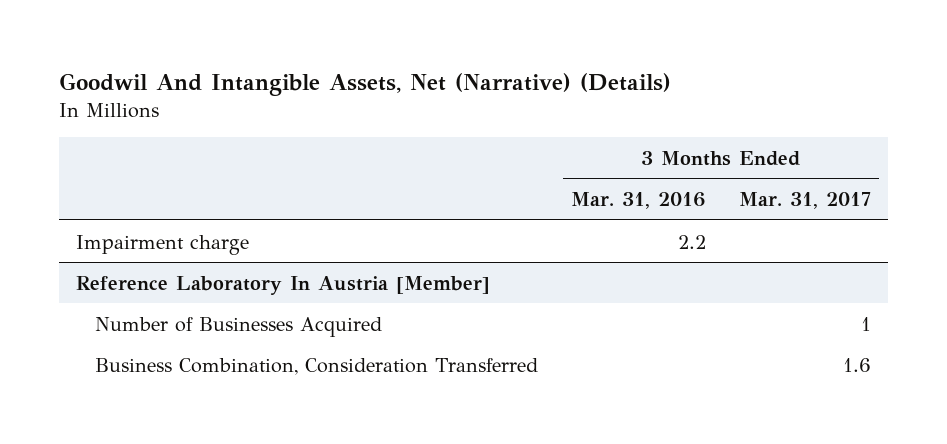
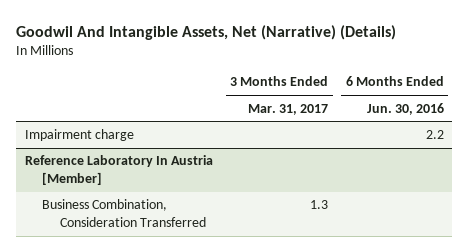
- | 3 Months Ended Mar. 31, 2016 | 3 Months Ended Mar. 31, 2017
+ | 3 Months Ended Mar. 31, 2017 | 6 Months Ended Jun. 30, 2016
@ Reference Laboratory In Austria [Member]
- Number of Businesses Acquired | | 1
- Business Combination, Consideration Transferred | | 1.6
+ Business Combination, Consideration Transferred | 1.3 |

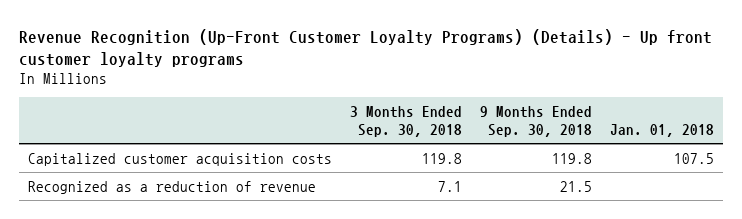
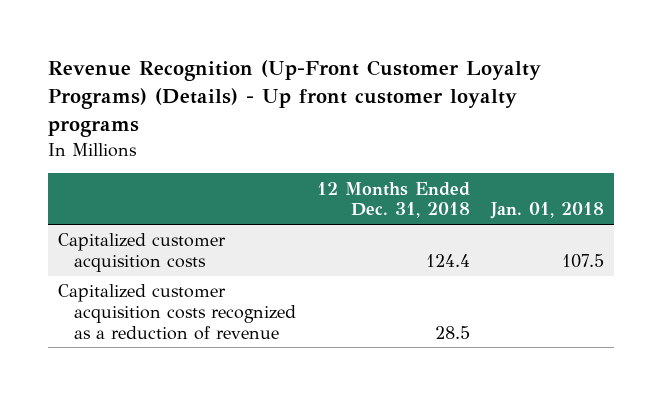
- | 3 Months Ended Sep. 30, 2018 | 9 Months Ended Sep. 30, 2018 | Jan. 01, 2018
+ | 12 Months Ended Dec. 31, 2018 | Jan. 01, 2018
- Recognized as a reduction of revenue | 7.1 | 21.5 |
+ Capitalized customer acquisition costs recognized as a reduction of revenue | 28.5 |

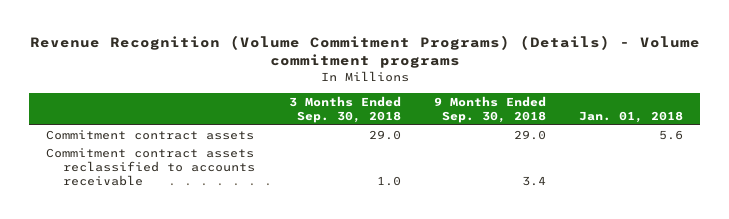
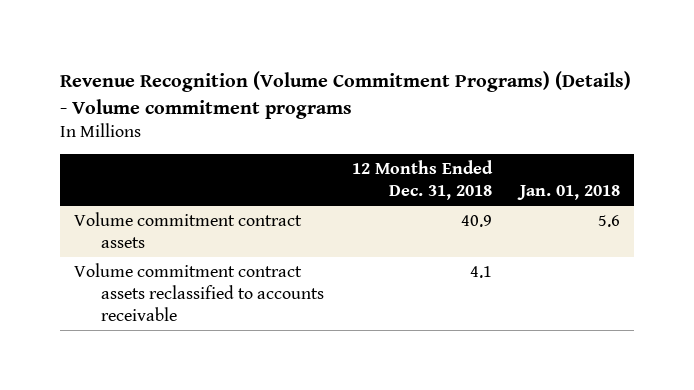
- | 3 Months Ended Sep. 30, 2018 | 9 Months Ended Sep. 30, 2018 | Jan. 01, 2018
+ | 12 Months Ended Dec. 31, 2018 | Jan. 01, 2018
- Commitment contract assets | 29.0 | 29.0 | 5.6
- Commitment contract assets reclassified to accounts receivable | 1.0 | 3.4 |
+ Volume commitment contract assets | 40.9 | 5.6
+ Volume commitment contract assets reclassified to accounts receivable | 4.1 |

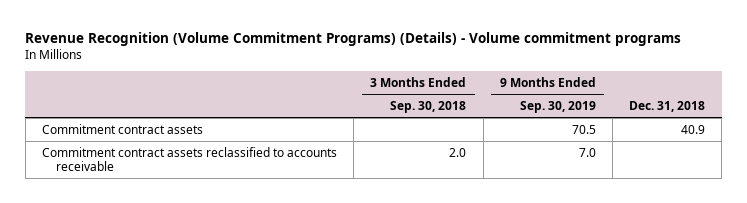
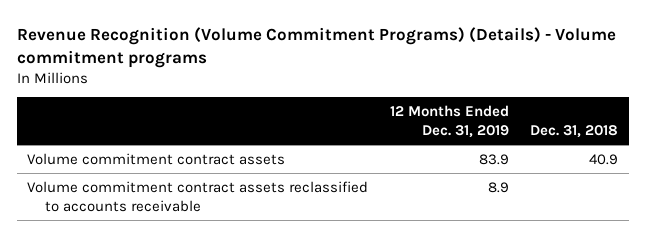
- | 3 Months Ended Sep. 30, 2018 | 9 Months Ended Sep. 30, 2019 | Dec. 31, 2018
+ | 12 Months Ended Dec. 31, 2019 | Dec. 31, 2018
- Commitment contract assets | | 70.5 | 40.9
- Commitment contract assets reclassified to accounts receivable | 2.0 | 7.0 |
+ Volume commitment contract assets | 83.9 | 40.9
+ Volume commitment contract assets reclassified to accounts receivable | 8.9 |

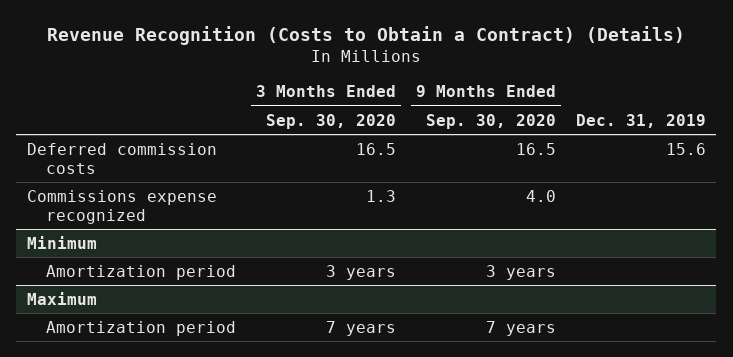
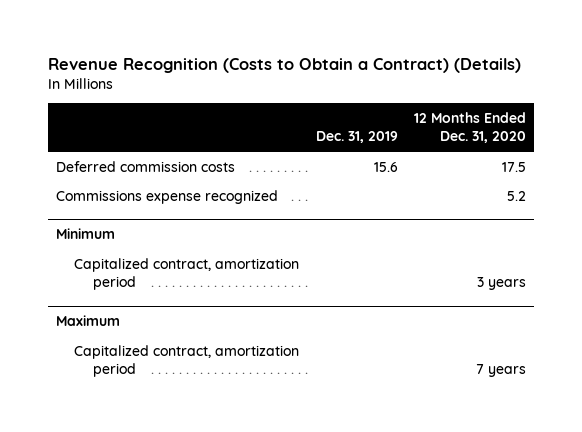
- | 3 Months Ended Sep. 30, 2020 | 9 Months Ended Sep. 30, 2020 | Dec. 31, 2019
+ | Dec. 31, 2019 | 12 Months Ended Dec. 31, 2020
@ Minimum
- Amortization period | 3 years | 3 years |
+ Capitalized contract, amortization period | | 3 years
@ Maximum
- Amortization period | 7 years | 7 years |
+ Capitalized contract, amortization period | | 7 years

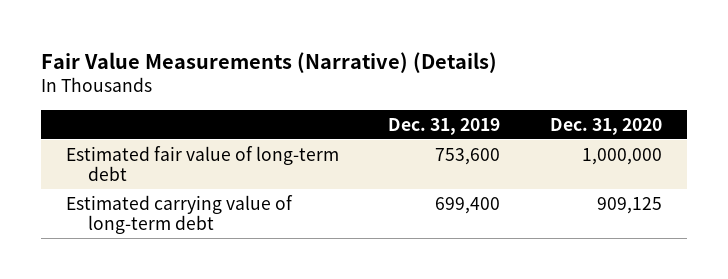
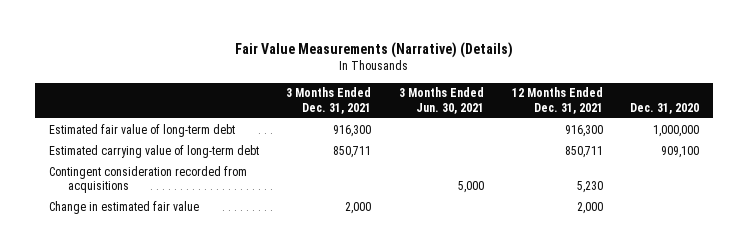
- | Dec. 31, 2019 | Dec. 31, 2020
+ | 3 Months Ended Dec. 31, 2021 | 3 Months Ended Jun. 30, 2021 | 12 Months Ended Dec. 31, 2021 | Dec. 31, 2020
- Estimated carrying value of long-term debt | 699,400 | 909,125
+ Estimated carrying value of long-term debt | 850,711 | | 850,711 | 909,100
+ Contingent consideration recorded from acquisitions | | 5,000 | 5,230 |
+ Change in estimated fair value | 2,000 | | 2,000 |

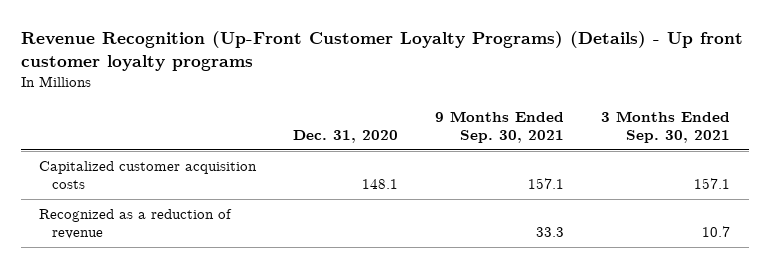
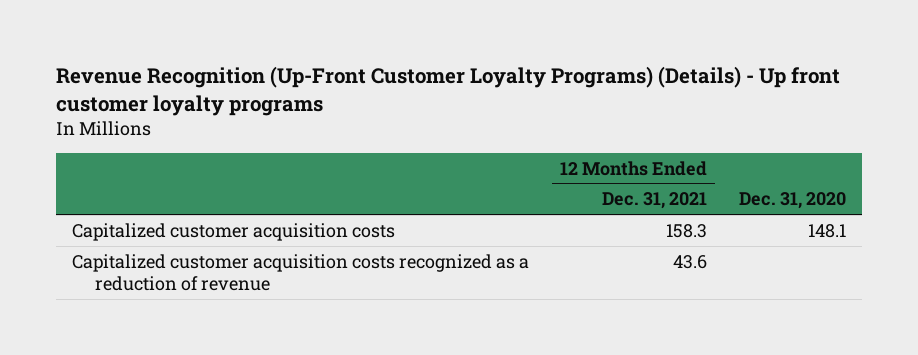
- | Dec. 31, 2020 | 9 Months Ended Sep. 30, 2021 | 3 Months Ended Sep. 30, 2021
+ | 12 Months Ended Dec. 31, 2021 | Dec. 31, 2020
- Recognized as a reduction of revenue | | 33.3 | 10.7
+ Capitalized customer acquisition costs recognized as a reduction of revenue | 43.6 |

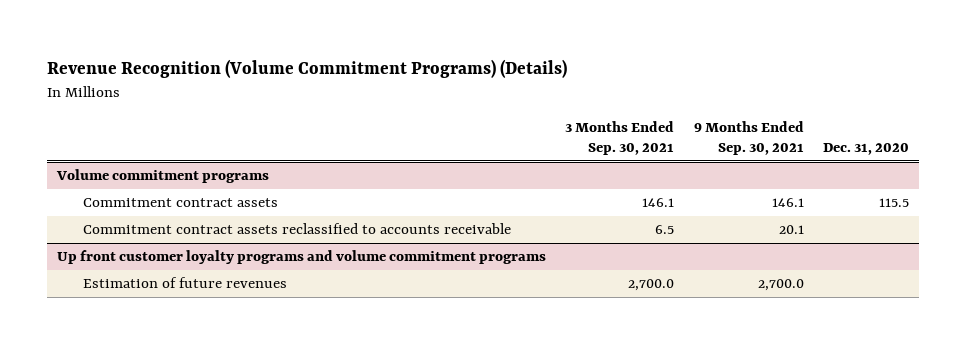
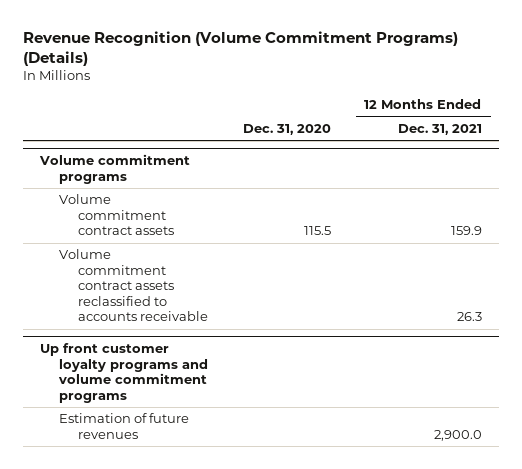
- | 3 Months Ended Sep. 30, 2021 | 9 Months Ended Sep. 30, 2021 | Dec. 31, 2020
+ | Dec. 31, 2020 | 12 Months Ended Dec. 31, 2021
@ Volume commitment programs
- Commitment contract assets | 146.1 | 146.1 | 115.5
- Commitment contract assets reclassified to accounts receivable | 6.5 | 20.1 |
+ Volume commitment contract assets | 115.5 | 159.9
+ Volume commitment contract assets reclassified to accounts receivable | | 26.3

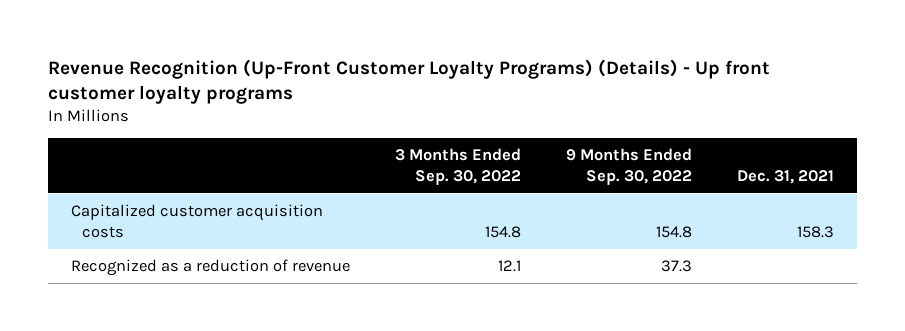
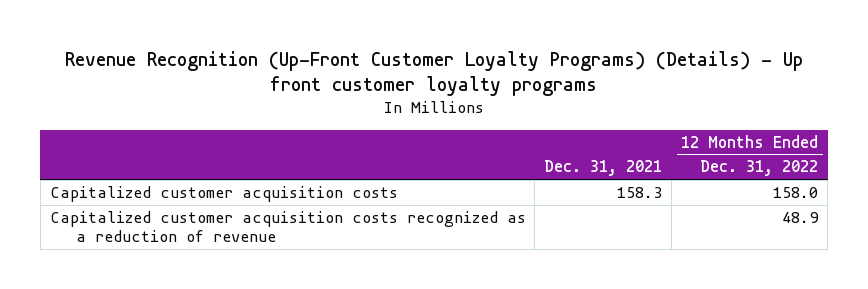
- | 3 Months Ended Sep. 30, 2022 | 9 Months Ended Sep. 30, 2022 | Dec. 31, 2021
+ | Dec. 31, 2021 | 12 Months Ended Dec. 31, 2022
- Recognized as a reduction of revenue | 12.1 | 37.3 |
+ Capitalized customer acquisition costs recognized as a reduction of revenue | | 48.9

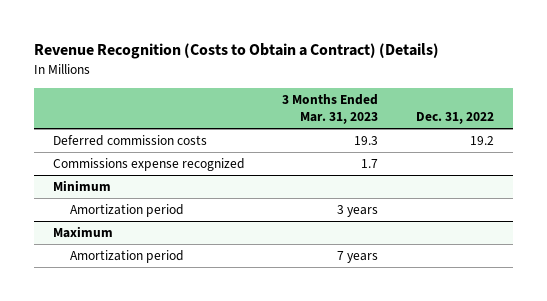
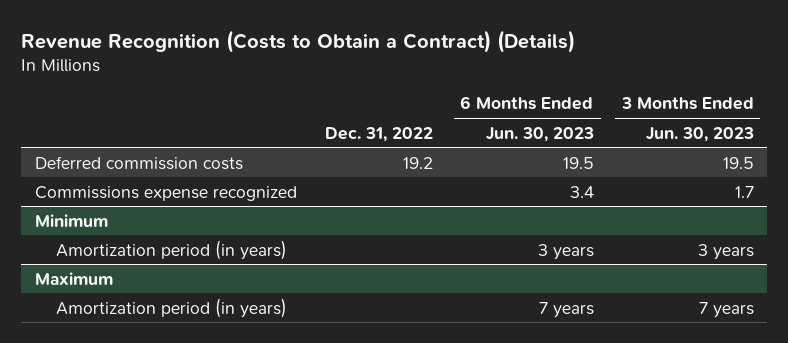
- | 3 Months Ended Mar. 31, 2023 | Dec. 31, 2022
+ | Dec. 31, 2022 | 6 Months Ended Jun. 30, 2023 | 3 Months Ended Jun. 30, 2023
@ Minimum
- Amortization period | 3 years |
+ Amortization period (in years) | | 3 years | 3 years
@ Maximum
- Amortization period | 7 years |
+ Amortization period (in years) | | 7 years | 7 years

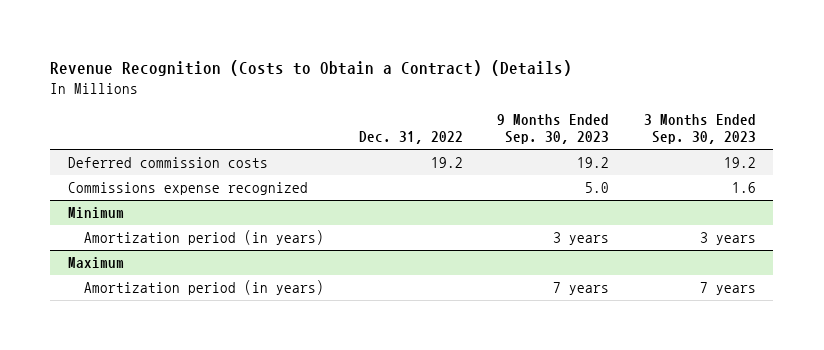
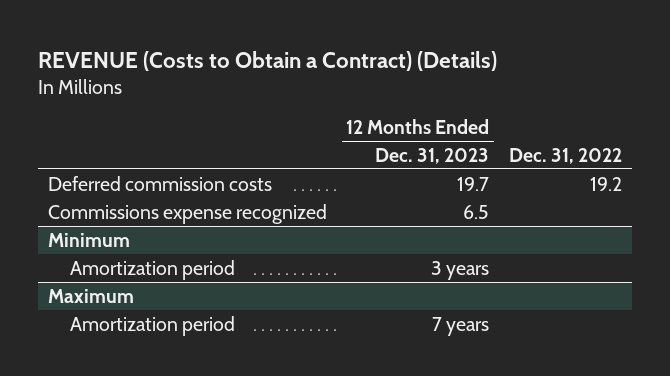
- Revenue Recognition (Costs to Obtain a Contract) (Details)
+ REVENUE (Costs to Obtain a Contract) (Details)
- | Dec. 31, 2022 | 9 Months Ended Sep. 30, 2023 | 3 Months Ended Sep. 30, 2023
+ | 12 Months Ended Dec. 31, 2023 | Dec. 31, 2022
@ Minimum
- Amortization period (in years) | | 3 years | 3 years
+ Amortization period | 3 years |
@ Maximum
- Amortization period (in years) | | 7 years | 7 years
+ Amortization period | 7 years |

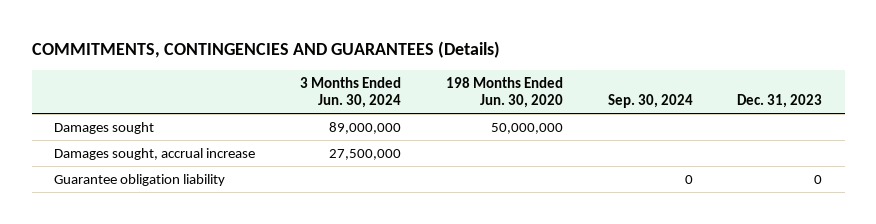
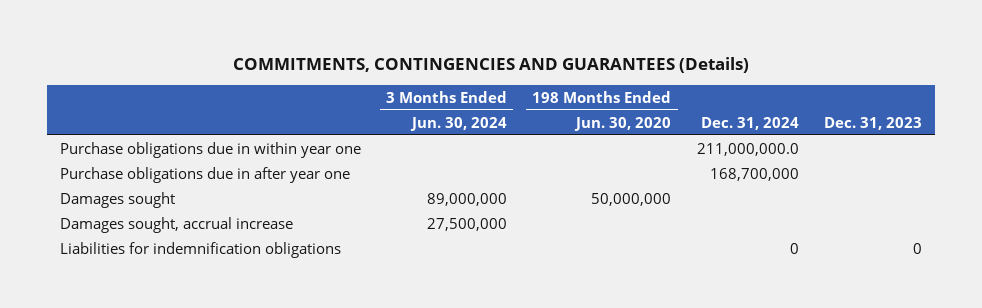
- | 3 Months Ended Jun. 30, 2024 | 198 Months Ended Jun. 30, 2020 | Sep. 30, 2024 | Dec. 31, 2023
+ | 3 Months Ended Jun. 30, 2024 | 198 Months Ended Jun. 30, 2020 | Dec. 31, 2024 | Dec. 31, 2023
+ Purchase obligations due in within year one | | | 211,000,000.0 |
+ Purchase obligations due in after year one | | | 168,700,000 |
- Guarantee obligation liability | | | 0 | 0
+ Liabilities for indemnification obligations | | | 0 | 0

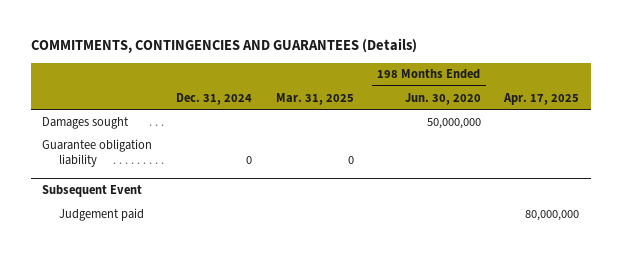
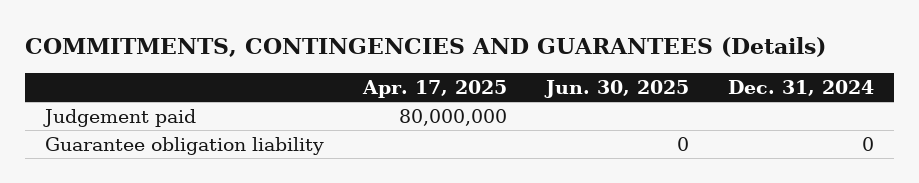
- | Dec. 31, 2024 | Mar. 31, 2025 | 198 Months Ended Jun. 30, 2020 | Apr. 17, 2025
+ | Apr. 17, 2025 | Jun. 30, 2025 | Dec. 31, 2024
- Damages sought | | | 50,000,000 |
+ Judgement paid | 80,000,000 | |
- Subsequent Event
- Judgement paid | | | | 80,000,000

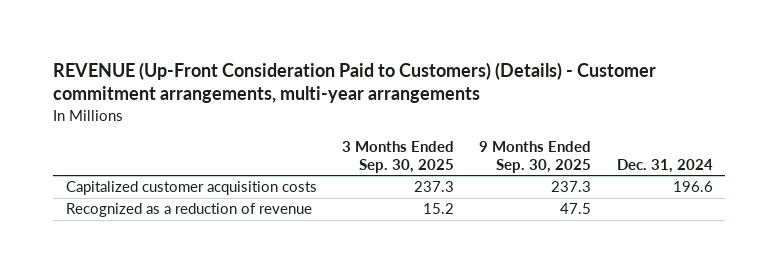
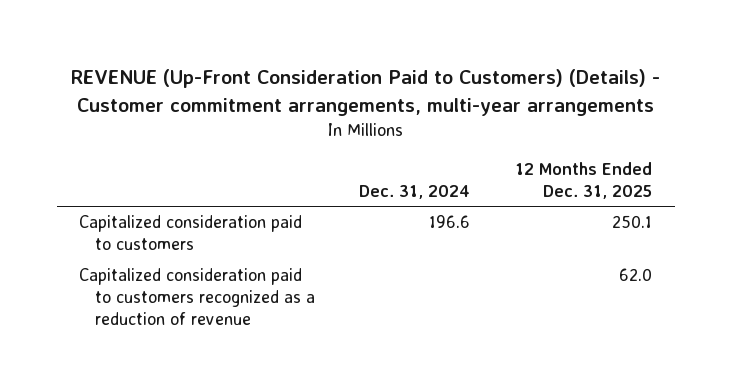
- | 3 Months Ended Sep. 30, 2025 | 9 Months Ended Sep. 30, 2025 | Dec. 31, 2024
+ | Dec. 31, 2024 | 12 Months Ended Dec. 31, 2025
- Capitalized customer acquisition costs | 237.3 | 237.3 | 196.6
- Recognized as a reduction of revenue | 15.2 | 47.5 |
+ Capitalized consideration paid to customers | 196.6 | 250.1
+ Capitalized consideration paid to customers recognized as a reduction of revenue | | 62.0

